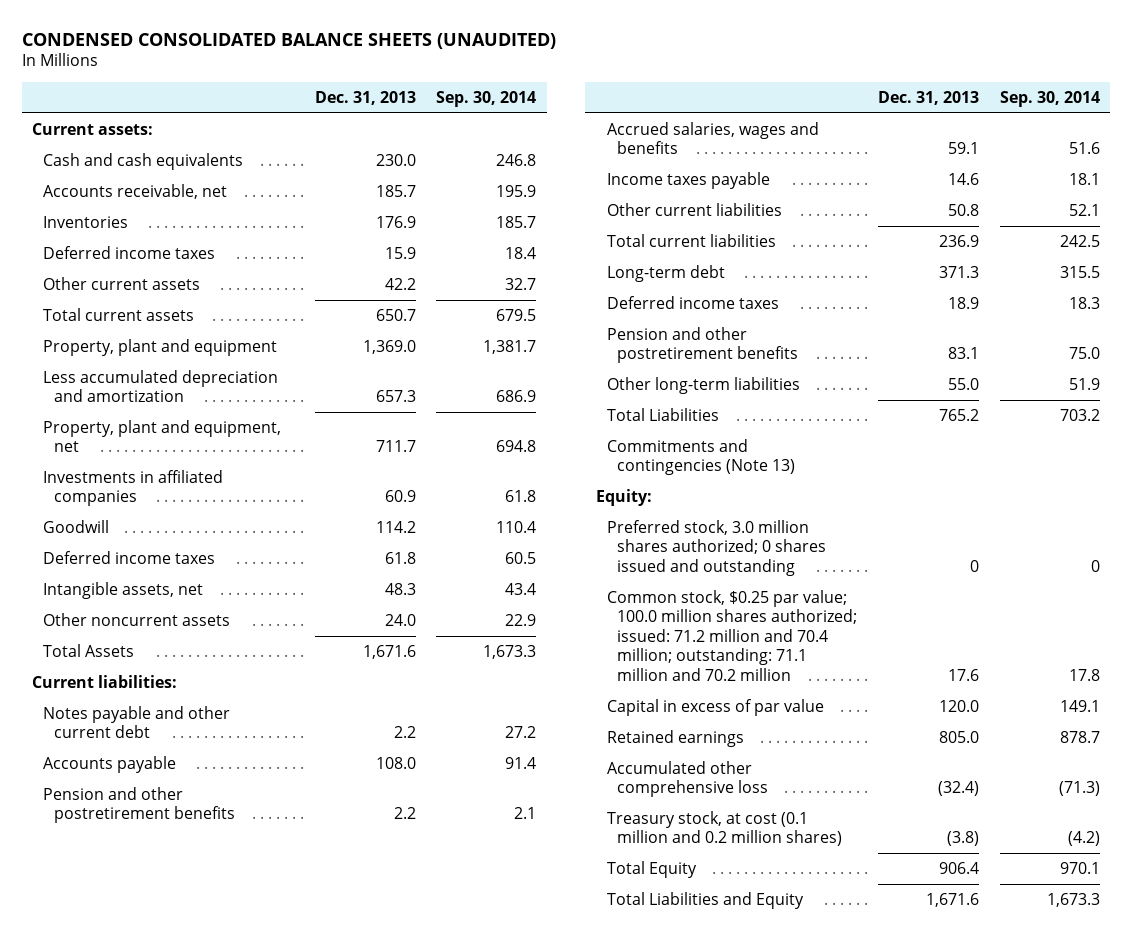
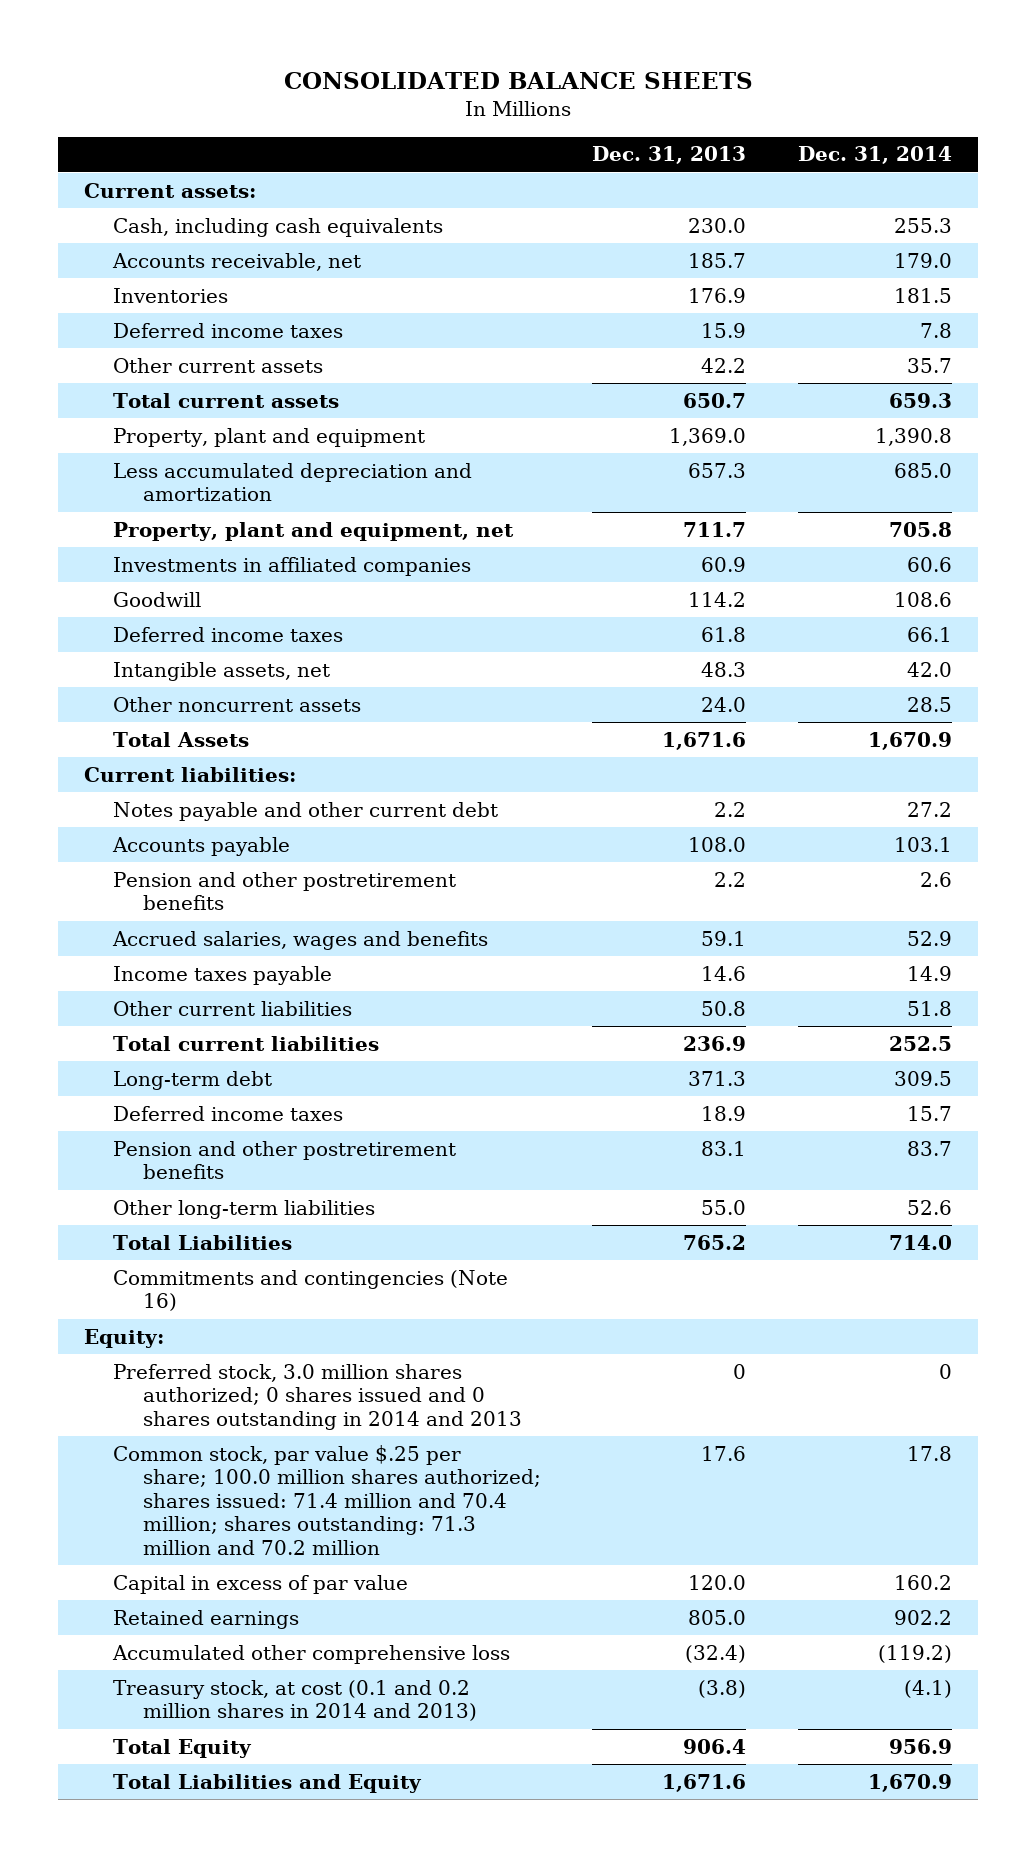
- CONDENSED CONSOLIDATED BALANCE SHEETS (UNAUDITED)
+ CONSOLIDATED BALANCE SHEETS
- | Dec. 31, 2013 | Sep. 30, 2014
+ | Dec. 31, 2013 | Dec. 31, 2014
- Cash and cash equivalents | 230.0 | 246.8
+ Cash, including cash equivalents | 230.0 | 255.3
- Commitments and contingencies (Note 13)
+ Commitments and contingencies (Note 16)
- Preferred stock, 3.0 million shares authorized; 0 shares issued and outstanding | 0 | 0
- Common stock, $0.25 par value; 100.0 million shares authorized; issued: 71.2 million and 70.4 million; outstanding: 71.1 million and 70.2 million | 17.6 | 17.8
+ Preferred stock, 3.0 million shares authorized; 0 shares issued and 0 shares outstanding in 2014 and 2013 | 0 | 0
+ Common stock, par value $.25 per share; 100.0 million shares authorized; shares issued: 71.4 million and 70.4 million; shares outstanding: 71.3 million and 70.2 million | 17.6 | 17.8
- Treasury stock, at cost (0.1 million and 0.2 million shares) | (3.8) | (4.2)
+ Treasury stock, at cost (0.1 and 0.2 million shares in 2014 and 2013) | (3.8) | (4.1)

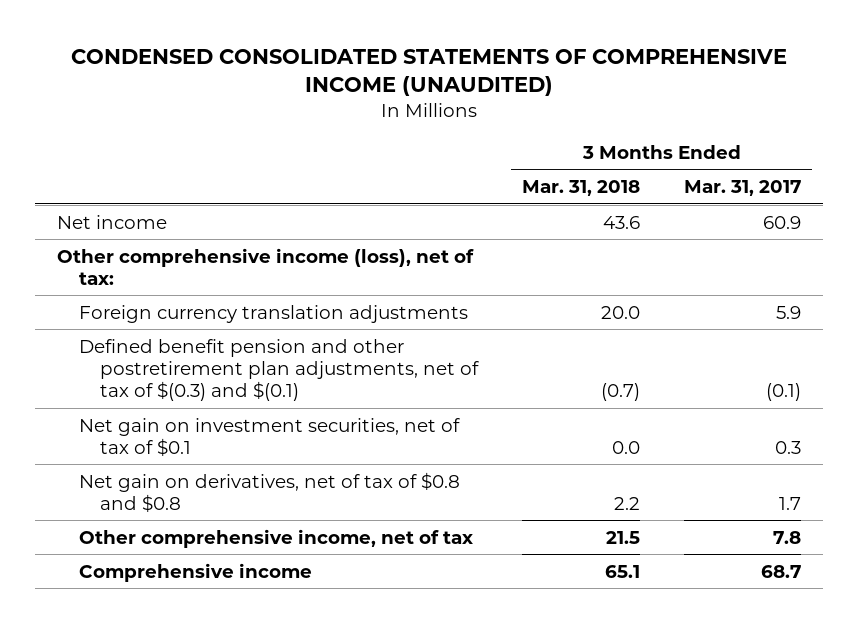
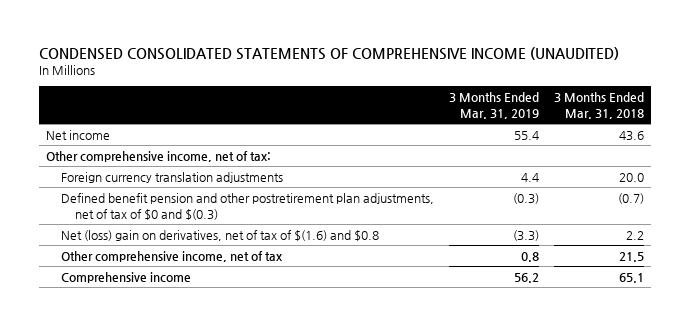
- | 3 Months Ended Mar. 31, 2018 | 3 Months Ended Mar. 31, 2017
+ | 3 Months Ended Mar. 31, 2019 | 3 Months Ended Mar. 31, 2018
- Other comprehensive income (loss), net of tax:
+ Other comprehensive income, net of tax:
- Defined benefit pension and other postretirement plan adjustments, net of tax of $(0.3) and $(0.1) | (0.7) | (0.1)
- Net gain on investment securities, net of tax of $0.1 | 0.0 | 0.3
- Net gain on derivatives, net of tax of $0.8 and $0.8 | 2.2 | 1.7
+ Defined benefit pension and other postretirement plan adjustments, net of tax of $0 and $(0.3) | (0.3) | (0.7)
+ Net (loss) gain on derivatives, net of tax of $(1.6) and $0.8 | (3.3) | 2.2

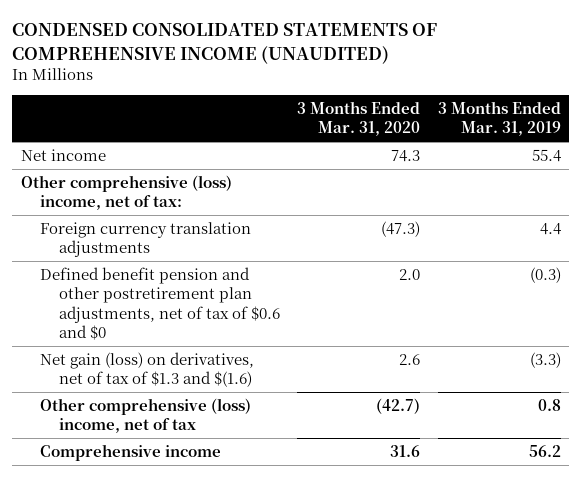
- | 3 Months Ended Mar. 31, 2019 | 3 Months Ended Mar. 31, 2018
+ | 3 Months Ended Mar. 31, 2020 | 3 Months Ended Mar. 31, 2019
- Other comprehensive income, net of tax:
+ Other comprehensive (loss) income, net of tax:
- Defined benefit pension and other postretirement plan adjustments, net of tax of $0 and $(0.3) | (0.3) | (0.7)
- Net (loss) gain on derivatives, net of tax of $(1.6) and $0.8 | (3.3) | 2.2
- Other comprehensive income, net of tax | 0.8 | 21.5
+ Defined benefit pension and other postretirement plan adjustments, net of tax of $0.6 and $0 | 2.0 | (0.3)
+ Net gain (loss) on derivatives, net of tax of $1.3 and $(1.6) | 2.6 | (3.3)
+ Other comprehensive (loss) income, net of tax | (42.7) | 0.8

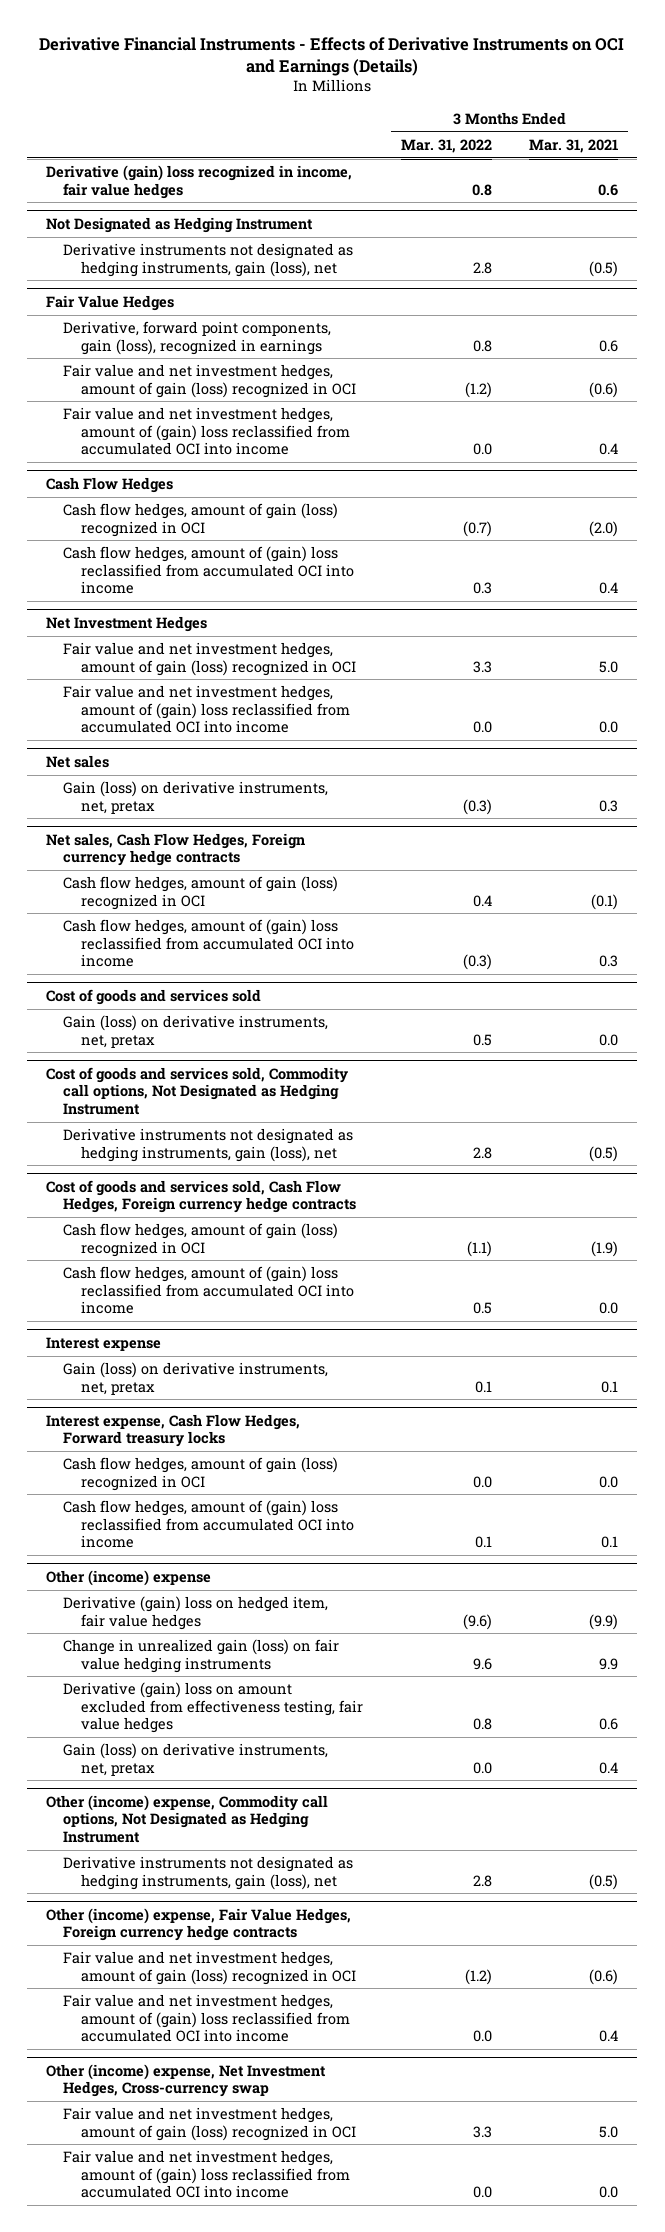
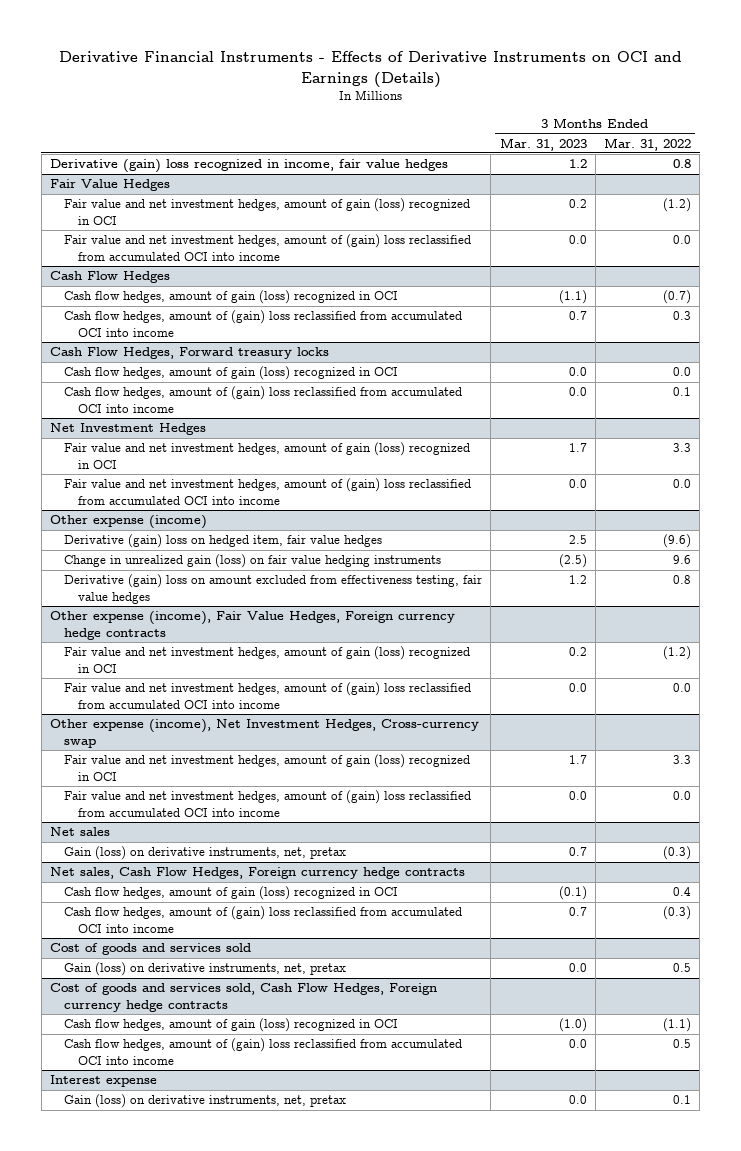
- | 3 Months Ended Mar. 31, 2022 | 3 Months Ended Mar. 31, 2021
+ | 3 Months Ended Mar. 31, 2023 | 3 Months Ended Mar. 31, 2022
- Not Designated as Hedging Instrument
- Derivative instruments not designated as hedging instruments, gain (loss), net | 2.8 | (0.5)
@ Fair Value Hedges
- Derivative, forward point components, gain (loss), recognized in earnings | 0.8 | 0.6
+ Cash Flow Hedges, Forward treasury locks
+ Cash flow hedges, amount of gain (loss) recognized in OCI | 0.0 | 0.0
+ Cash flow hedges, amount of (gain) loss reclassified from accumulated OCI into income | 0.0 | 0.1
+ Other expense (income)
+ Derivative (gain) loss on hedged item, fair value hedges | 2.5 | (9.6)
+ Change in unrealized gain (loss) on fair value hedging instruments | (2.5) | 9.6
+ Derivative (gain) loss on amount excluded from effectiveness testing, fair value hedges | 1.2 | 0.8
+ Other expense (income), Fair Value Hedges, Foreign currency hedge contracts
+ Fair value and net investment hedges, amount of gain (loss) recognized in OCI | 0.2 | (1.2)
+ Fair value and net investment hedges, amount of (gain) loss reclassified from accumulated OCI into income | 0.0 | 0.0
+ Other expense (income), Net Investment Hedges, Cross-currency swap
+ Fair value and net investment hedges, amount of gain (loss) recognized in OCI | 1.7 | 3.3
+ Fair value and net investment hedges, amount of (gain) loss reclassified from accumulated OCI into income | 0.0 | 0.0
- Cost of goods and services sold, Commodity call options, Not Designated as Hedging Instrument
- Derivative instruments not designated as hedging instruments, gain (loss), net | 2.8 | (0.5)
- Interest expense, Cash Flow Hedges, Forward treasury locks
- Cash flow hedges, amount of gain (loss) recognized in OCI | 0.0 | 0.0
- Cash flow hedges, amount of (gain) loss reclassified from accumulated OCI into income | 0.1 | 0.1
- Other (income) expense
- Derivative (gain) loss on hedged item, fair value hedges | (9.6) | (9.9)
- Change in unrealized gain (loss) on fair value hedging instruments | 9.6 | 9.9
- Derivative (gain) loss on amount excluded from effectiveness testing, fair value hedges | 0.8 | 0.6
- Gain (loss) on derivative instruments, net, pretax | 0.0 | 0.4
- Other (income) expense, Commodity call options, Not Designated as Hedging Instrument
- Derivative instruments not designated as hedging instruments, gain (loss), net | 2.8 | (0.5)
- Other (income) expense, Fair Value Hedges, Foreign currency hedge contracts
- Fair value and net investment hedges, amount of gain (loss) recognized in OCI | (1.2) | (0.6)
- Fair value and net investment hedges, amount of (gain) loss reclassified from accumulated OCI into income | 0.0 | 0.4
- Other (income) expense, Net Investment Hedges, Cross-currency swap
- Fair value and net investment hedges, amount of gain (loss) recognized in OCI | 3.3 | 5.0
- Fair value and net investment hedges, amount of (gain) loss reclassified from accumulated OCI into income | 0.0 | 0.0

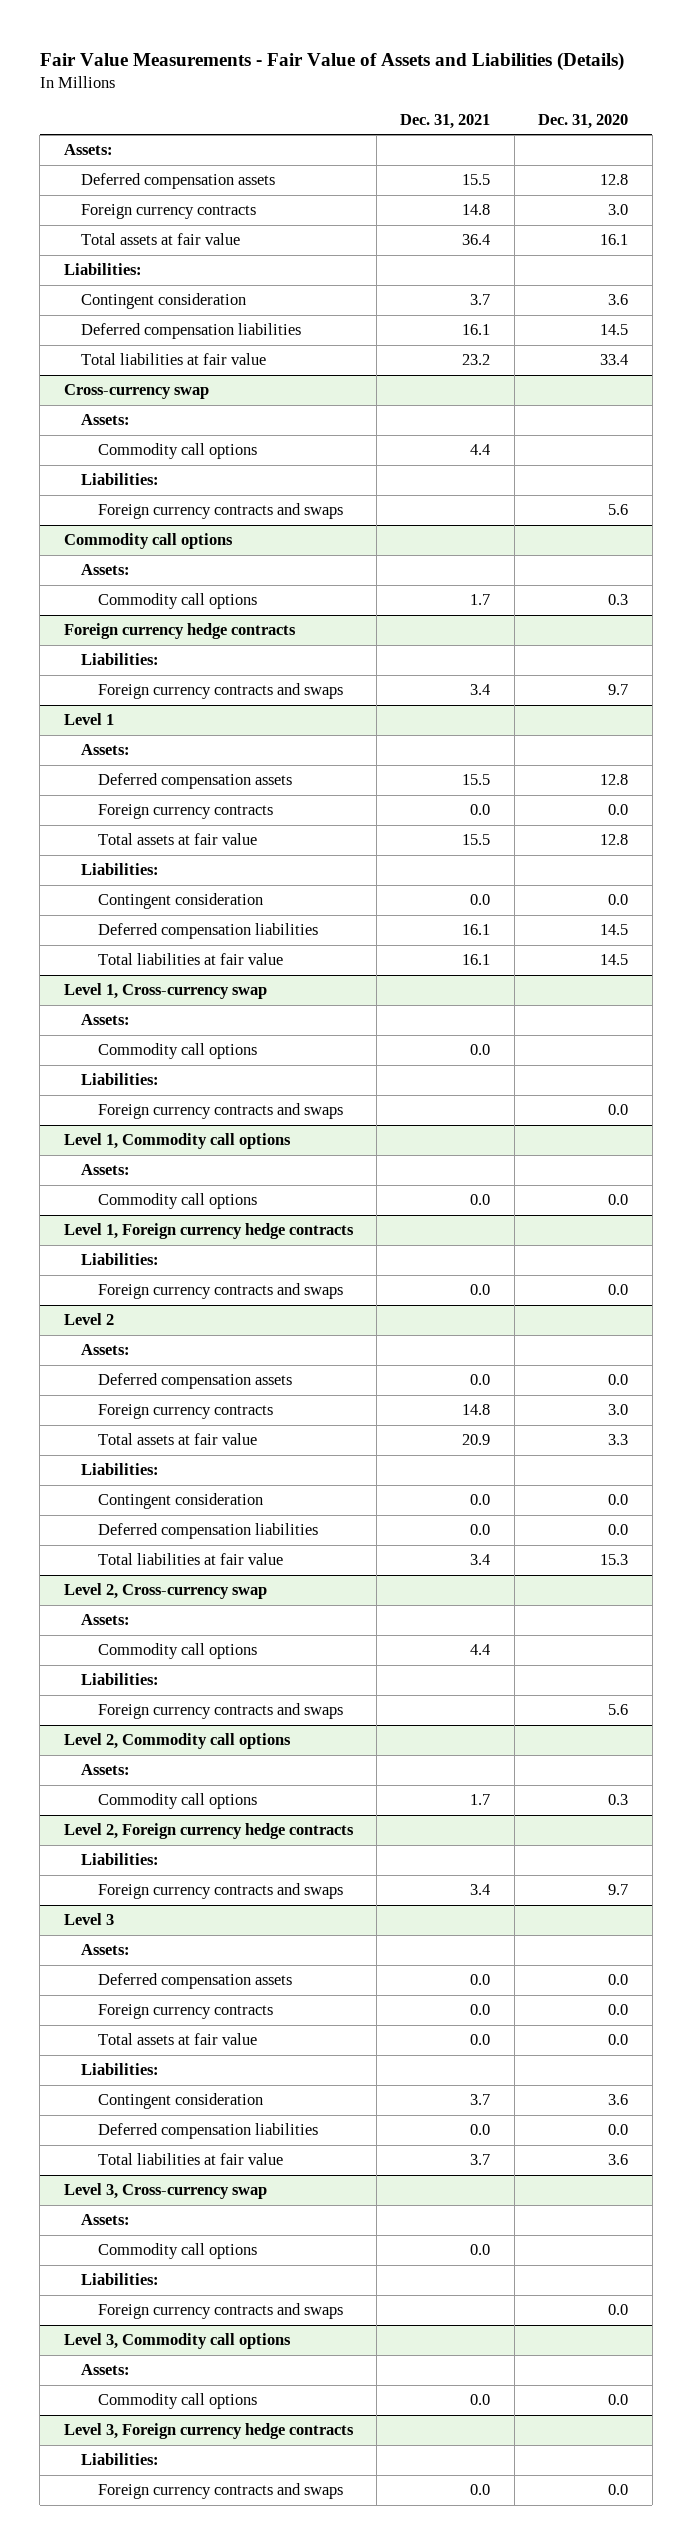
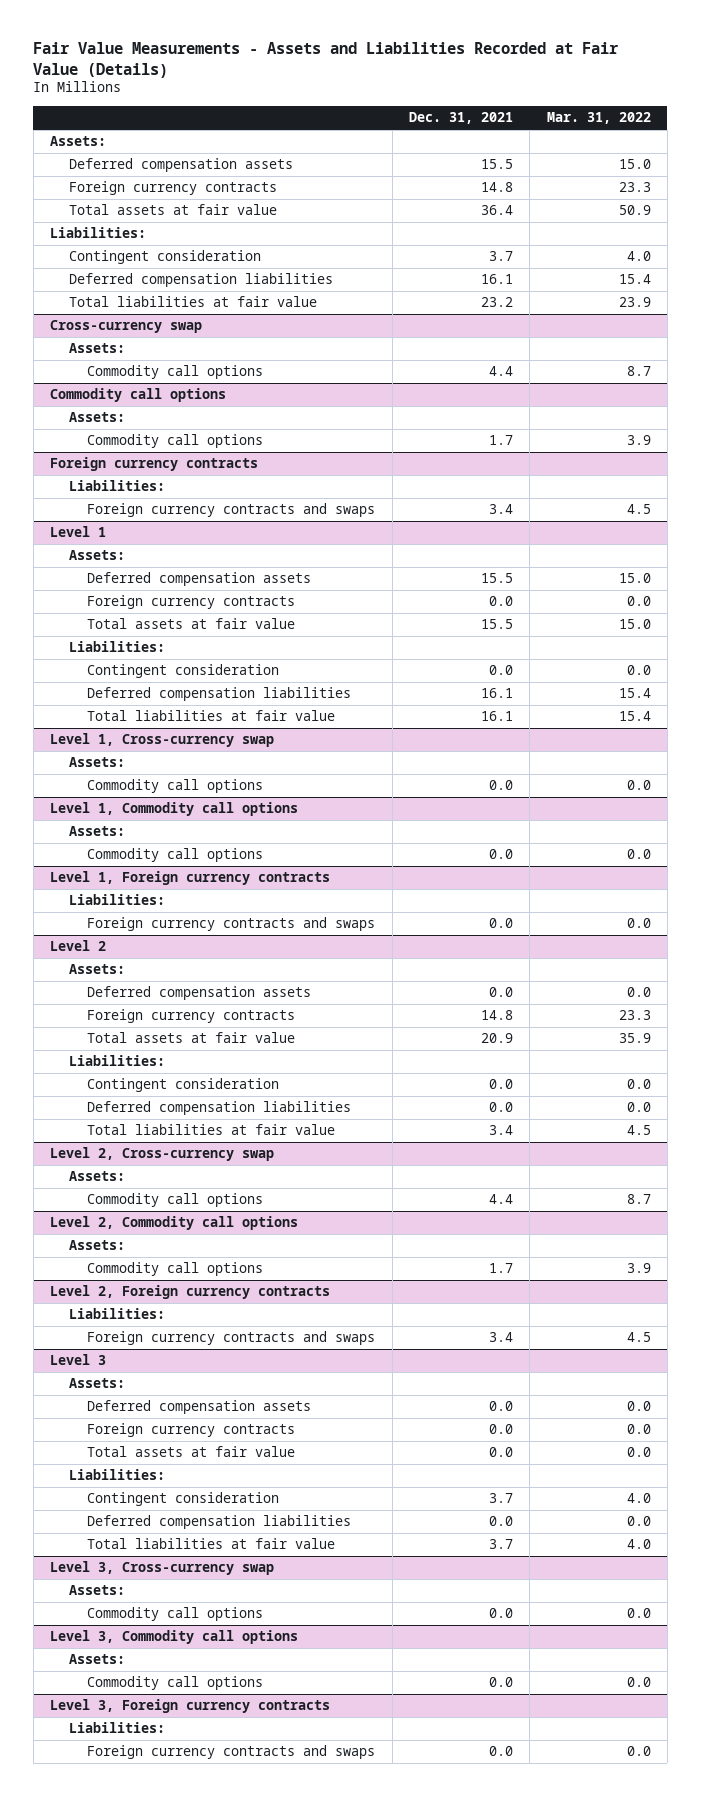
- Fair Value Measurements - Fair Value of Assets and Liabilities (Details)
+ Fair Value Measurements - Assets and Liabilities Recorded at Fair Value (Details)
- | Dec. 31, 2021 | Dec. 31, 2020
+ | Dec. 31, 2021 | Mar. 31, 2022
@ Cross-currency swap
- Liabilities:
- Foreign currency contracts and swaps | | 5.6
- Foreign currency hedge contracts
+ Foreign currency contracts
@ Level 1, Cross-currency swap
- Liabilities:
- Foreign currency contracts and swaps | | 0.0
- Level 1, Foreign currency hedge contracts
+ Level 1, Foreign currency contracts
@ Level 2, Cross-currency swap
- Liabilities:
- Foreign currency contracts and swaps | | 5.6
- Level 2, Foreign currency hedge contracts
+ Level 2, Foreign currency contracts
@ Level 3, Cross-currency swap
- Liabilities:
- Foreign currency contracts and swaps | | 0.0
- Level 3, Foreign currency hedge contracts
+ Level 3, Foreign currency contracts

